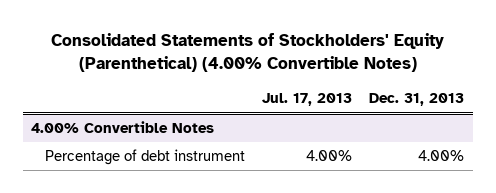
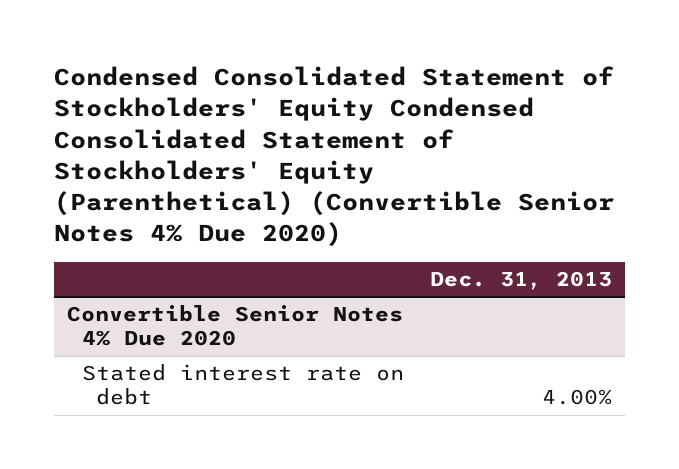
- Consolidated Statements of Stockholders' Equity (Parenthetical) (4.00% Convertible Notes)
+ Condensed Consolidated Statement of Stockholders' Equity Condensed Consolidated Statement of Stockholders' Equity (Parenthetical) (Convertible Senior Notes 4% Due 2020)
- | Jul. 17, 2013 | Dec. 31, 2013
+ | Dec. 31, 2013
- 4.00% Convertible Notes
- Percentage of debt instrument | 4.00% | 4.00%
+ Convertible Senior Notes 4% Due 2020
+ Stated interest rate on debt | 4.00%

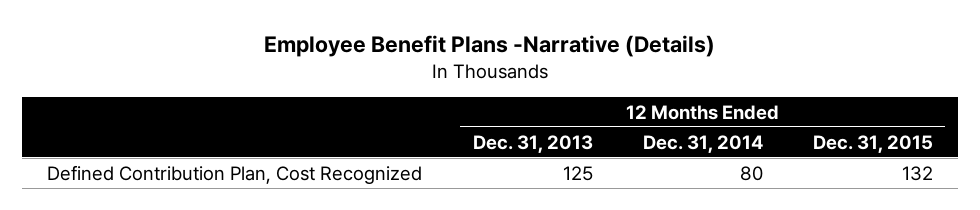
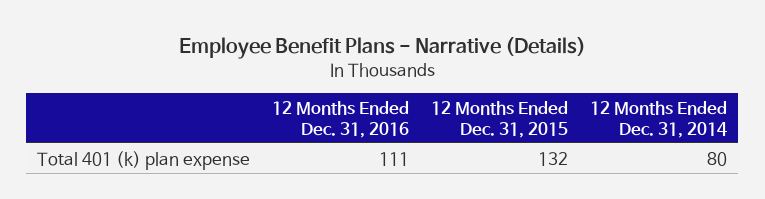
- Employee Benefit Plans -Narrative (Details)
+ Employee Benefit Plans - Narrative (Details)
- | 12 Months Ended Dec. 31, 2013 | 12 Months Ended Dec. 31, 2014 | 12 Months Ended Dec. 31, 2015
+ | 12 Months Ended Dec. 31, 2016 | 12 Months Ended Dec. 31, 2015 | 12 Months Ended Dec. 31, 2014
- Defined Contribution Plan, Cost Recognized | 125 | 80 | 132
+ Total 401 (k) plan expense | 111 | 132 | 80

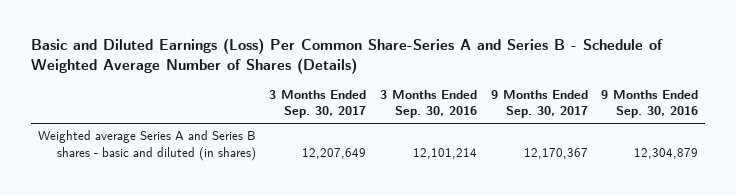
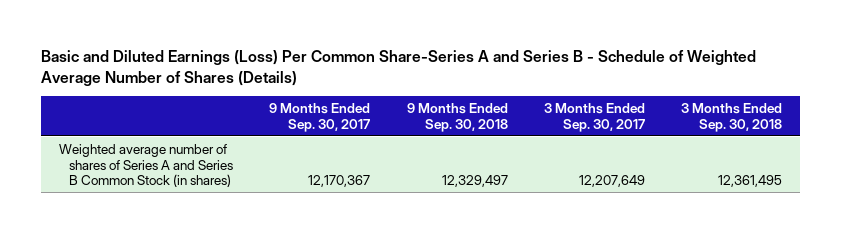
- | 3 Months Ended Sep. 30, 2017 | 3 Months Ended Sep. 30, 2016 | 9 Months Ended Sep. 30, 2017 | 9 Months Ended Sep. 30, 2016
+ | 9 Months Ended Sep. 30, 2017 | 9 Months Ended Sep. 30, 2018 | 3 Months Ended Sep. 30, 2017 | 3 Months Ended Sep. 30, 2018
- Weighted average Series A and Series B shares - basic and diluted (in shares) | 12,207,649 | 12,101,214 | 12,170,367 | 12,304,879
+ Weighted average number of shares of Series A and Series B Common Stock (in shares) | 12,170,367 | 12,329,497 | 12,207,649 | 12,361,495

